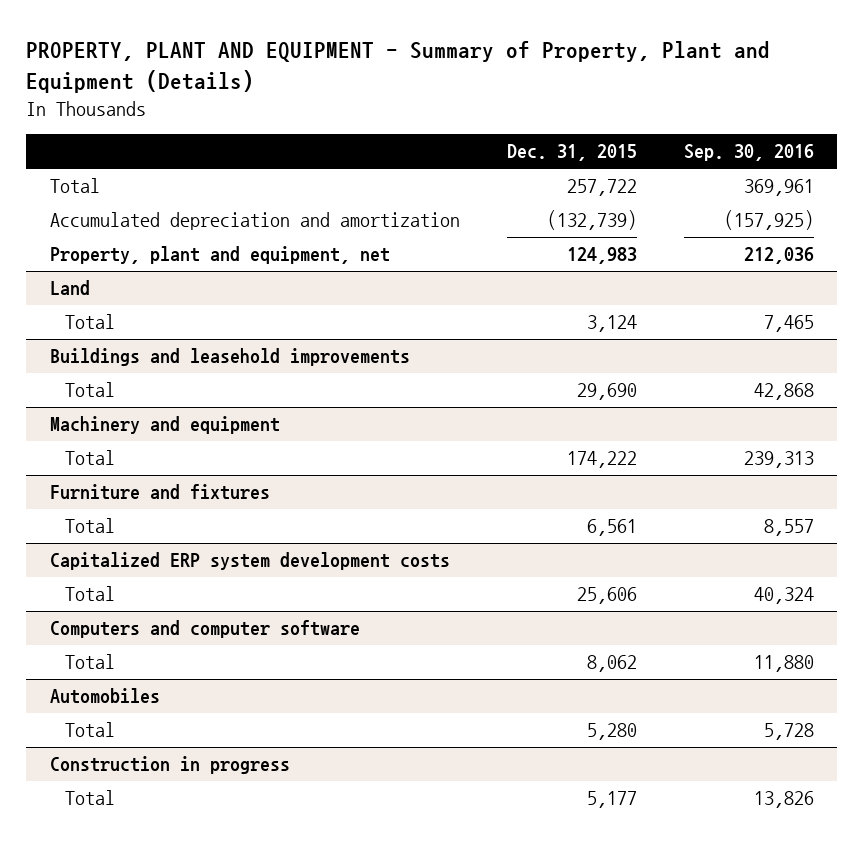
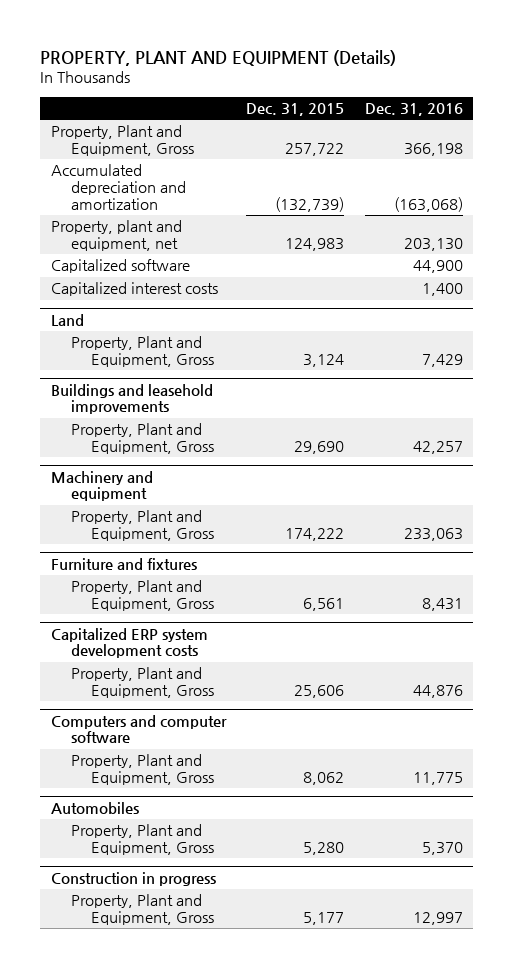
- PROPERTY, PLANT AND EQUIPMENT - Summary of Property, Plant and Equipment (Details)
+ PROPERTY, PLANT AND EQUIPMENT (Details)
- | Dec. 31, 2015 | Sep. 30, 2016
+ | Dec. 31, 2015 | Dec. 31, 2016
- Total | 257,722 | 369,961
+ Property, Plant and Equipment, Gross | 257,722 | 366,198
+ Capitalized software | | 44,900
+ Capitalized interest costs | | 1,400
@ Land
- Total | 3,124 | 7,465
+ Property, Plant and Equipment, Gross | 3,124 | 7,429
@ Buildings and leasehold improvements
- Total | 29,690 | 42,868
+ Property, Plant and Equipment, Gross | 29,690 | 42,257
@ Machinery and equipment
- Total | 174,222 | 239,313
+ Property, Plant and Equipment, Gross | 174,222 | 233,063
@ Furniture and fixtures
- Total | 6,561 | 8,557
+ Property, Plant and Equipment, Gross | 6,561 | 8,431
@ Capitalized ERP system development costs
- Total | 25,606 | 40,324
+ Property, Plant and Equipment, Gross | 25,606 | 44,876
@ Computers and computer software
- Total | 8,062 | 11,880
+ Property, Plant and Equipment, Gross | 8,062 | 11,775
@ Automobiles
- Total | 5,280 | 5,728
+ Property, Plant and Equipment, Gross | 5,280 | 5,370
@ Construction in progress
- Total | 5,177 | 13,826
+ Property, Plant and Equipment, Gross | 5,177 | 12,997

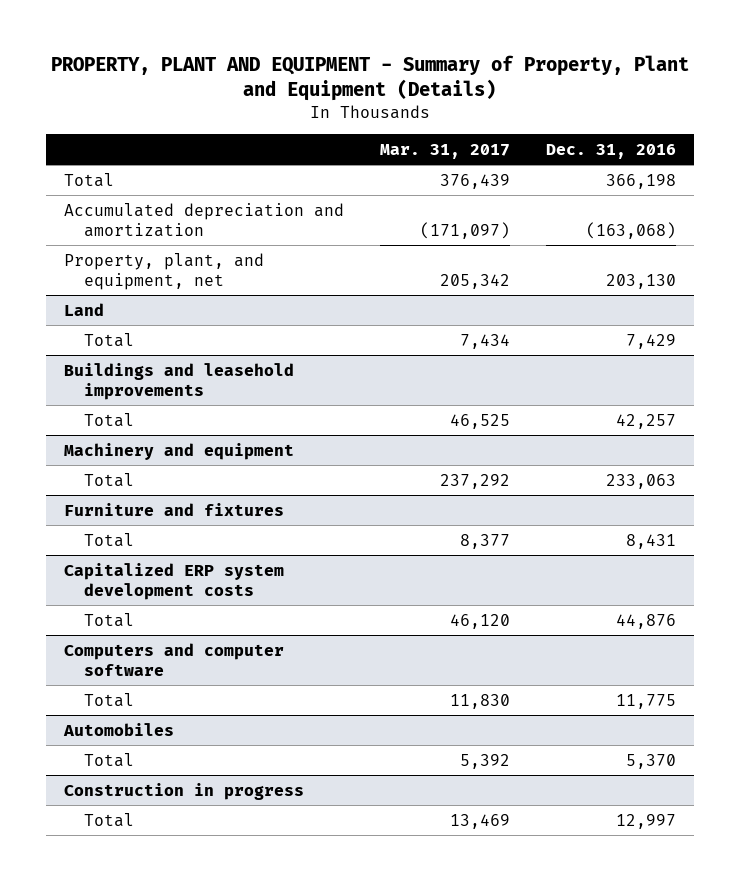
- PROPERTY, PLANT AND EQUIPMENT (Details)
+ PROPERTY, PLANT AND EQUIPMENT - Summary of Property, Plant and Equipment (Details)
- | Dec. 31, 2015 | Dec. 31, 2016
+ | Mar. 31, 2017 | Dec. 31, 2016
- Property, Plant and Equipment, Gross | 257,722 | 366,198
+ Total | 376,439 | 366,198
- Property, plant and equipment, net | 124,983 | 203,130
- Capitalized software | | 44,900
- Capitalized interest costs | | 1,400
+ Property, plant, and equipment, net | 205,342 | 203,130
@ Land
- Property, Plant and Equipment, Gross | 3,124 | 7,429
+ Total | 7,434 | 7,429
@ Buildings and leasehold improvements
- Property, Plant and Equipment, Gross | 29,690 | 42,257
+ Total | 46,525 | 42,257
@ Machinery and equipment
- Property, Plant and Equipment, Gross | 174,222 | 233,063
+ Total | 237,292 | 233,063
@ Furniture and fixtures
- Property, Plant and Equipment, Gross | 6,561 | 8,431
+ Total | 8,377 | 8,431
@ Capitalized ERP system development costs
- Property, Plant and Equipment, Gross | 25,606 | 44,876
+ Total | 46,120 | 44,876
@ Computers and computer software
- Property, Plant and Equipment, Gross | 8,062 | 11,775
+ Total | 11,830 | 11,775
@ Automobiles
- Property, Plant and Equipment, Gross | 5,280 | 5,370
+ Total | 5,392 | 5,370
@ Construction in progress
- Property, Plant and Equipment, Gross | 5,177 | 12,997
+ Total | 13,469 | 12,997

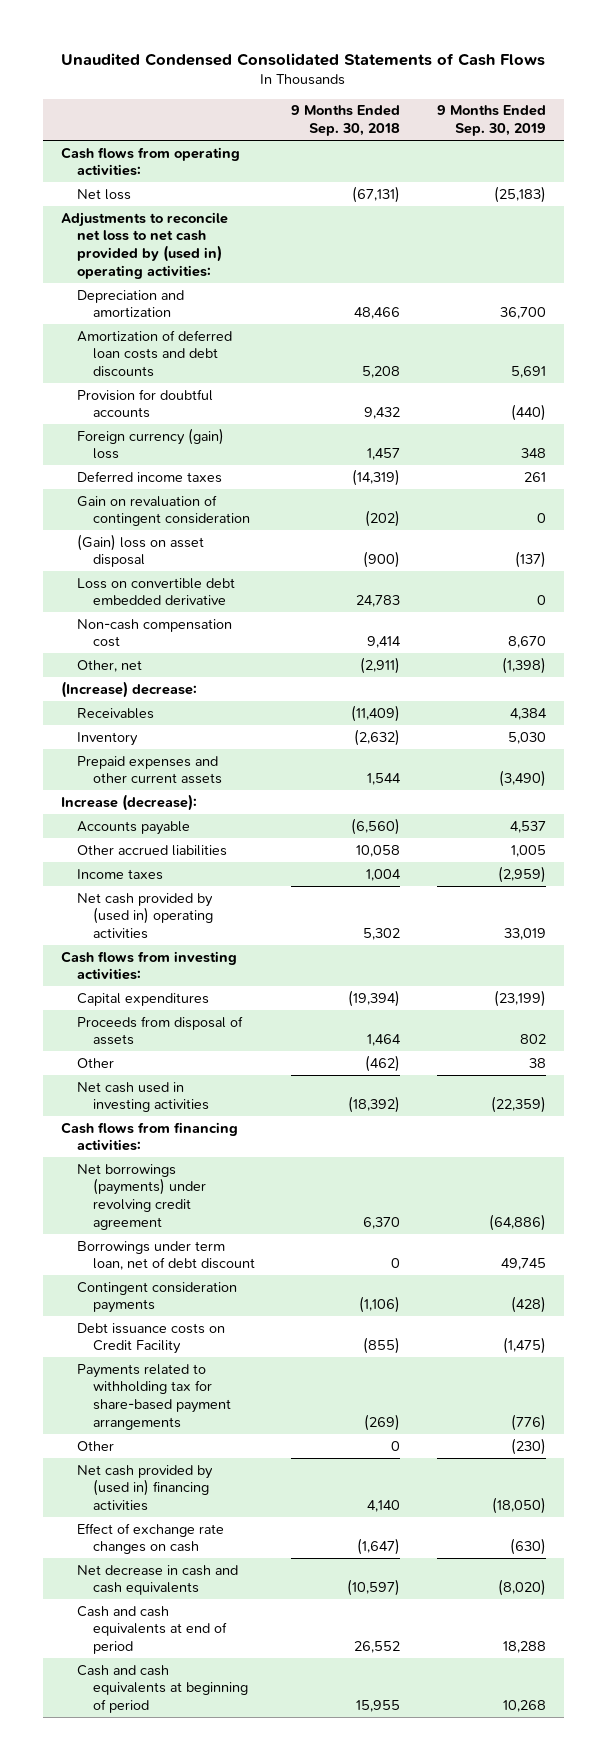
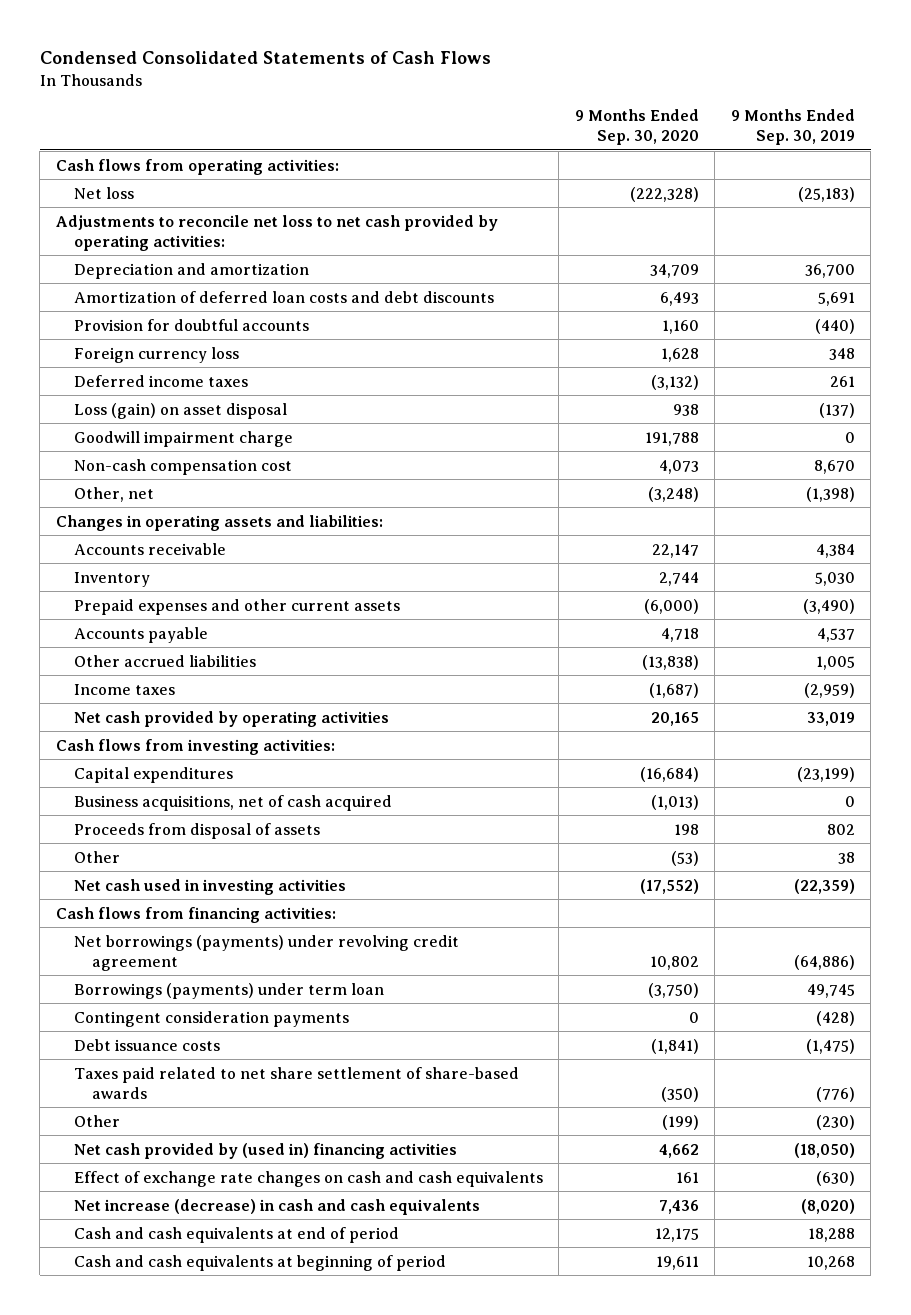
- Unaudited Condensed Consolidated Statements of Cash Flows
+ Condensed Consolidated Statements of Cash Flows
- | 9 Months Ended Sep. 30, 2018 | 9 Months Ended Sep. 30, 2019
+ | 9 Months Ended Sep. 30, 2020 | 9 Months Ended Sep. 30, 2019
- Adjustments to reconcile net loss to net cash provided by (used in) operating activities:
+ Adjustments to reconcile net loss to net cash provided by operating activities:
- Foreign currency (gain) loss | 1,457 | 348
+ Foreign currency loss | 1,628 | 348
- Gain on revaluation of contingent consideration | (202) | 0
- (Gain) loss on asset disposal | (900) | (137)
- Loss on convertible debt embedded derivative | 24,783 | 0
+ Loss (gain) on asset disposal | 938 | (137)
+ Goodwill impairment charge | 191,788 | 0
- (Increase) decrease:
- Receivables | (11,409) | 4,384
+ Changes in operating assets and liabilities:
+ Accounts receivable | 22,147 | 4,384
- Increase (decrease):
- Net cash provided by (used in) operating activities | 5,302 | 33,019
+ Net cash provided by operating activities | 20,165 | 33,019
+ Business acquisitions, net of cash acquired | (1,013) | 0
- Borrowings under term loan, net of debt discount | 0 | 49,745
+ Borrowings (payments) under term loan | (3,750) | 49,745
- Debt issuance costs on Credit Facility | (855) | (1,475)
- Payments related to withholding tax for share-based payment arrangements | (269) | (776)
+ Debt issuance costs | (1,841) | (1,475)
+ Taxes paid related to net share settlement of share-based awards | (350) | (776)
- Effect of exchange rate changes on cash | (1,647) | (630)
- Net decrease in cash and cash equivalents | (10,597) | (8,020)
+ Effect of exchange rate changes on cash and cash equivalents | 161 | (630)
+ Net increase (decrease) in cash and cash equivalents | 7,436 | (8,020)

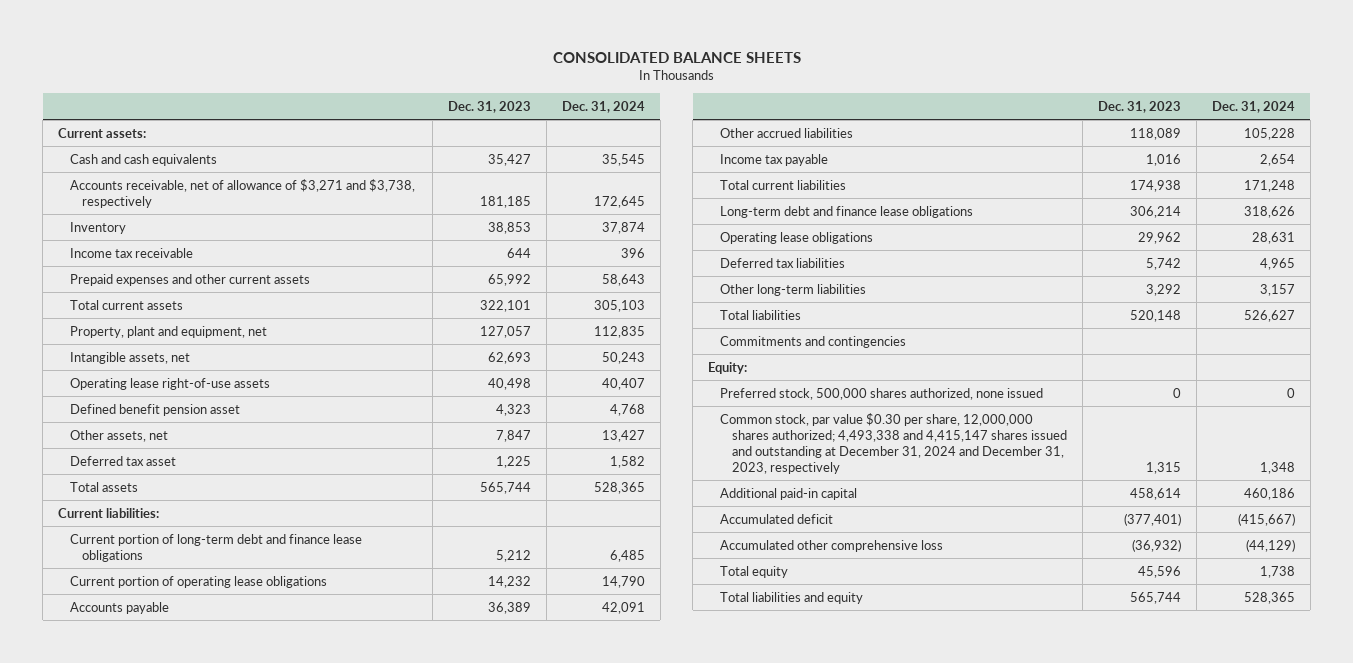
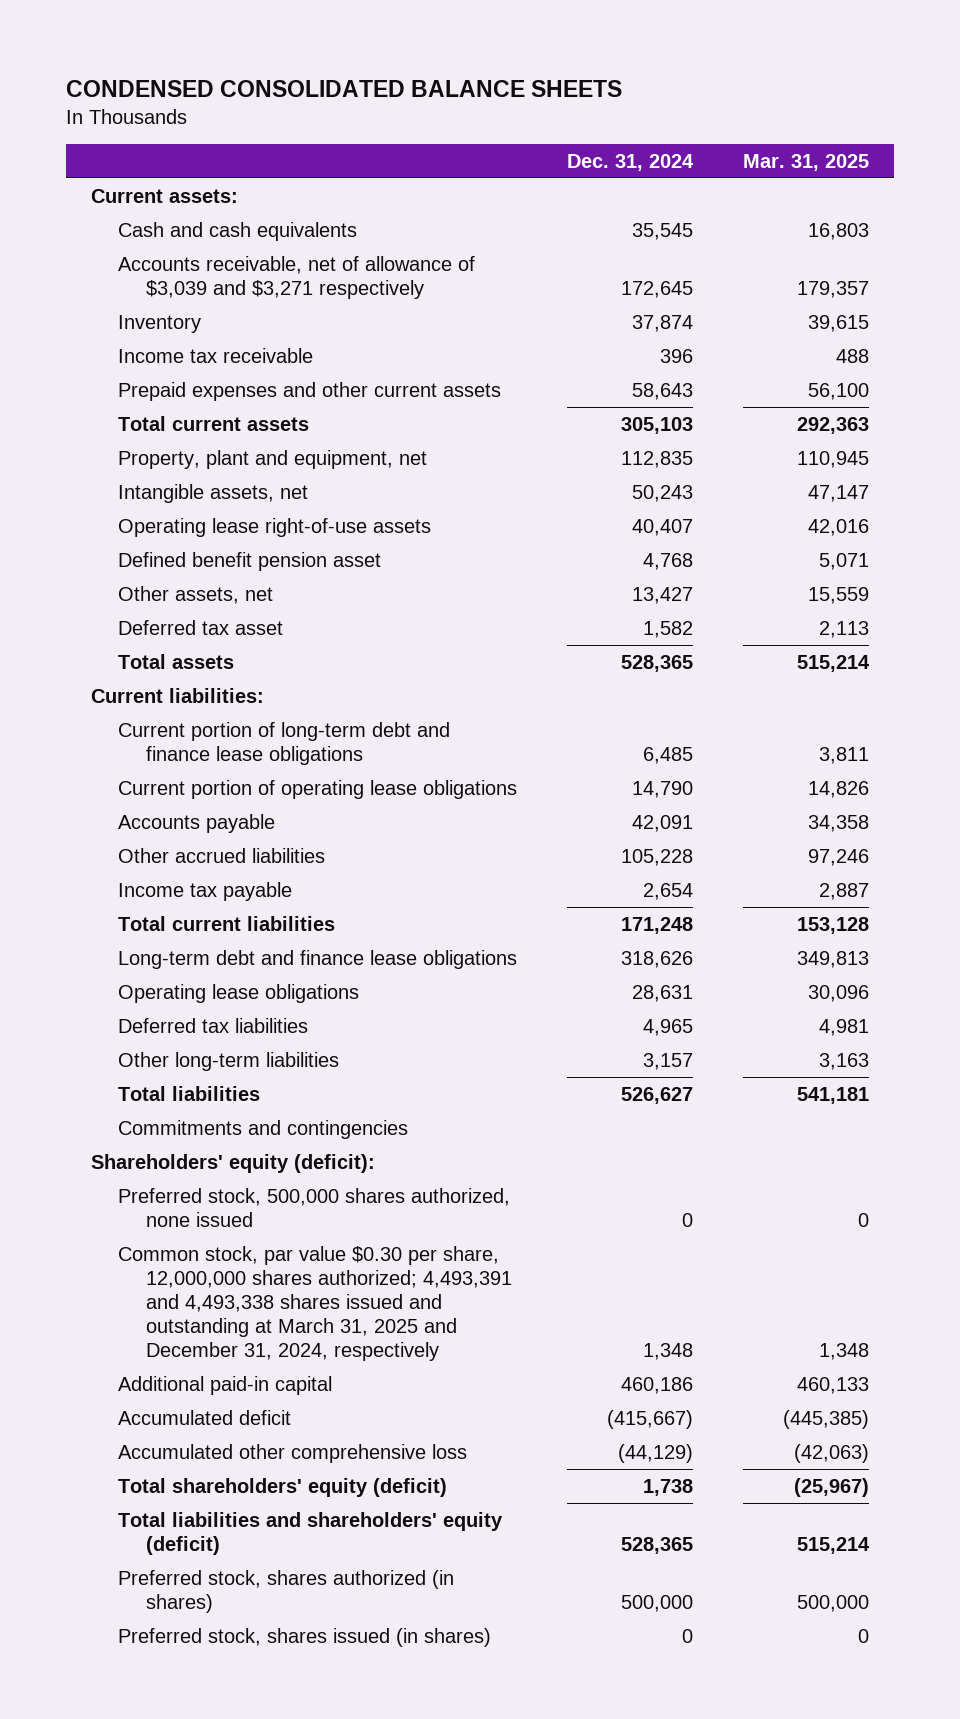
- CONSOLIDATED BALANCE SHEETS
+ CONDENSED CONSOLIDATED BALANCE SHEETS
- | Dec. 31, 2023 | Dec. 31, 2024
+ | Dec. 31, 2024 | Mar. 31, 2025
- Accounts receivable, net of allowance of $3,271 and $3,738, respectively | 181,185 | 172,645
+ Accounts receivable, net of allowance of $3,039 and $3,271 respectively | 172,645 | 179,357
- Equity:
+ Shareholders' equity (deficit):
- Common stock, par value $0.30 per share, 12,000,000 shares authorized; 4,493,338 and 4,415,147 shares issued and outstanding at December 31, 2024 and December 31, 2023, respectively | 1,315 | 1,348
+ Common stock, par value $0.30 per share, 12,000,000 shares authorized; 4,493,391 and 4,493,338 shares issued and outstanding at March 31, 2025 and December 31, 2024, respectively | 1,348 | 1,348
- Total equity | 45,596 | 1,738
- Total liabilities and equity | 565,744 | 528,365
+ Total shareholders' equity (deficit) | 1,738 | (25,967)
+ Total liabilities and shareholders' equity (deficit) | 528,365 | 515,214
+ Preferred stock, shares authorized (in shares) | 500,000 | 500,000
+ Preferred stock, shares issued (in shares) | 0 | 0

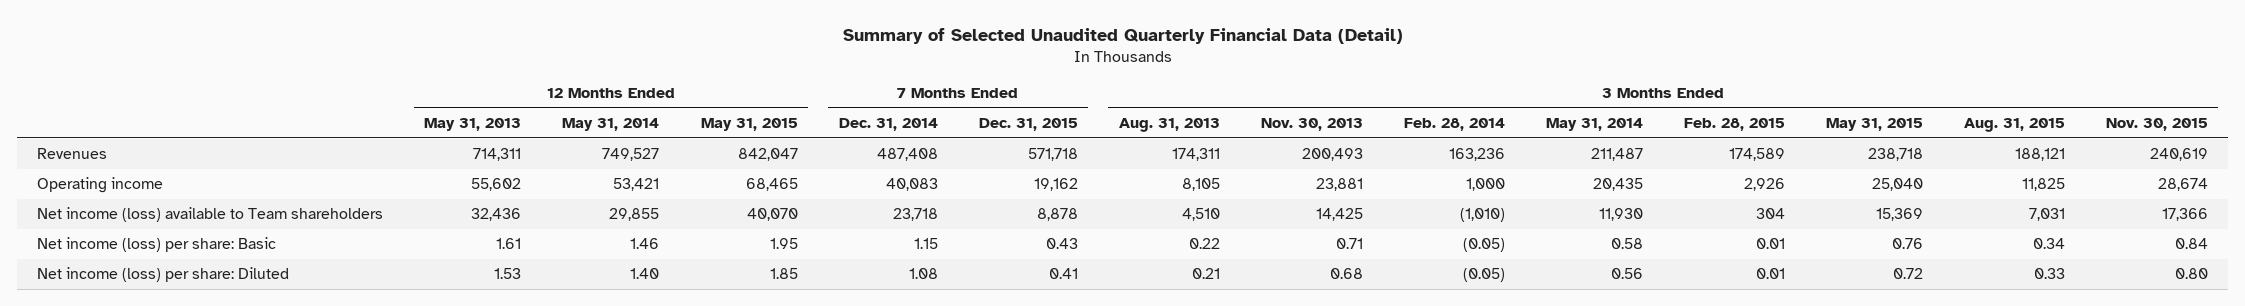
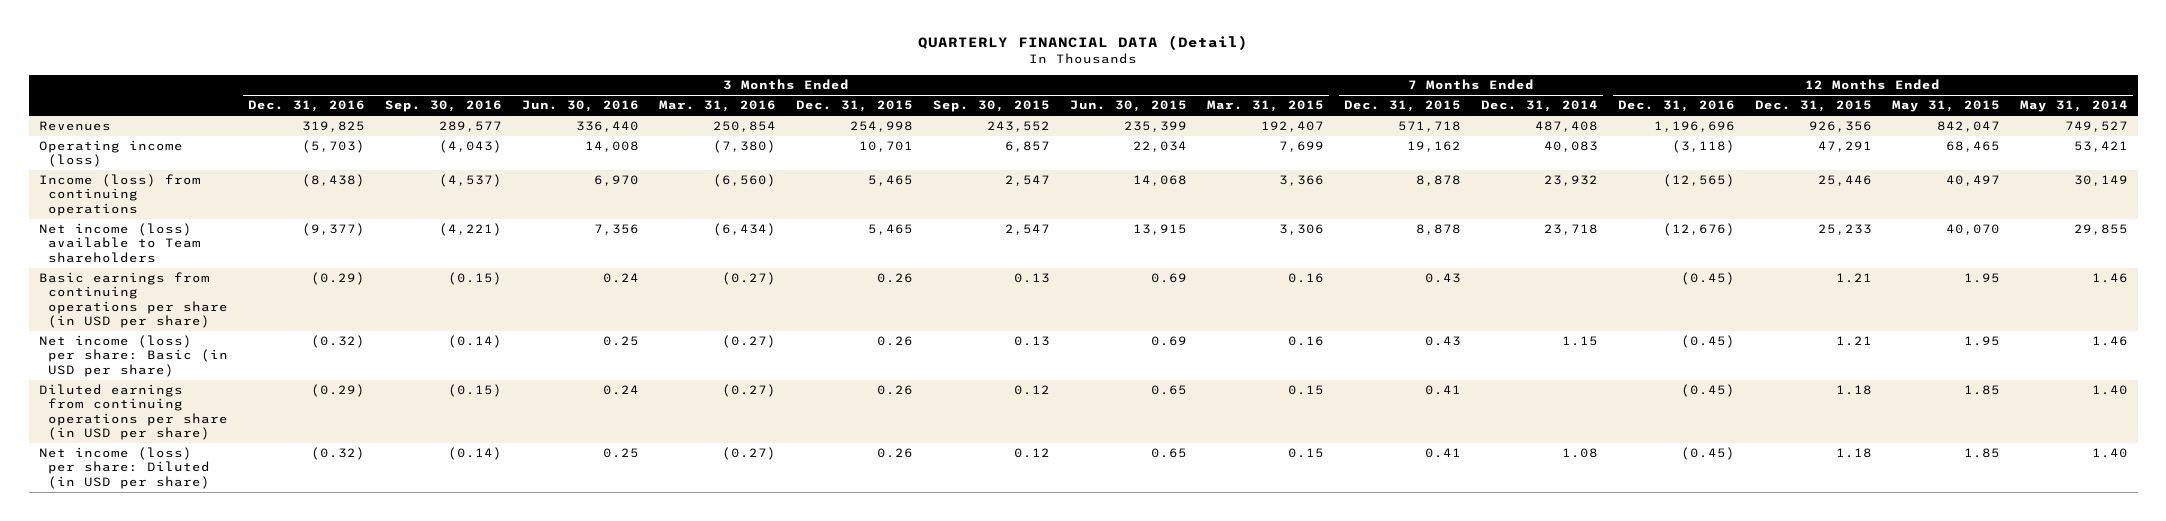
- Summary of Selected Unaudited Quarterly Financial Data (Detail)
+ QUARTERLY FINANCIAL DATA (Detail)
- | 12 Months Ended May 31, 2013 | 12 Months Ended May 31, 2014 | 12 Months Ended May 31, 2015 | 7 Months Ended Dec. 31, 2014 | 7 Months Ended Dec. 31, 2015 | 3 Months Ended Aug. 31, 2013 | 3 Months Ended Nov. 30, 2013 | 3 Months Ended Feb. 28, 2014 | 3 Months Ended May 31, 2014 | 3 Months Ended Feb. 28, 2015 | 3 Months Ended May 31, 2015 | 3 Months Ended Aug. 31, 2015 | 3 Months Ended Nov. 30, 2015
+ | 3 Months Ended Dec. 31, 2016 | 3 Months Ended Sep. 30, 2016 | 3 Months Ended Jun. 30, 2016 | 3 Months Ended Mar. 31, 2016 | 3 Months Ended Dec. 31, 2015 | 3 Months Ended Sep. 30, 2015 | 3 Months Ended Jun. 30, 2015 | 3 Months Ended Mar. 31, 2015 | 7 Months Ended Dec. 31, 2015 | 7 Months Ended Dec. 31, 2014 | 12 Months Ended Dec. 31, 2016 | 12 Months Ended Dec. 31, 2015 | 12 Months Ended May 31, 2015 | 12 Months Ended May 31, 2014
- Operating income | 55,602 | 53,421 | 68,465 | 40,083 | 19,162 | 8,105 | 23,881 | 1,000 | 20,435 | 2,926 | 25,040 | 11,825 | 28,674
+ Operating income (loss) | (5,703) | (4,043) | 14,008 | (7,380) | 10,701 | 6,857 | 22,034 | 7,699 | 19,162 | 40,083 | (3,118) | 47,291 | 68,465 | 53,421
+ Income (loss) from continuing operations | (8,438) | (4,537) | 6,970 | (6,560) | 5,465 | 2,547 | 14,068 | 3,366 | 8,878 | 23,932 | (12,565) | 25,446 | 40,497 | 30,149
- Net income (loss) per share: Basic | 1.61 | 1.46 | 1.95 | 1.15 | 0.43 | 0.22 | 0.71 | (0.05) | 0.58 | 0.01 | 0.76 | 0.34 | 0.84
- Net income (loss) per share: Diluted | 1.53 | 1.40 | 1.85 | 1.08 | 0.41 | 0.21 | 0.68 | (0.05) | 0.56 | 0.01 | 0.72 | 0.33 | 0.80
+ Basic earnings from continuing operations per share (in USD per share) | (0.29) | (0.15) | 0.24 | (0.27) | 0.26 | 0.13 | 0.69 | 0.16 | 0.43 | | (0.45) | 1.21 | 1.95 | 1.46
+ Net income (loss) per share: Basic (in USD per share) | (0.32) | (0.14) | 0.25 | (0.27) | 0.26 | 0.13 | 0.69 | 0.16 | 0.43 | 1.15 | (0.45) | 1.21 | 1.95 | 1.46
+ Diluted earnings from continuing operations per share (in USD per share) | (0.29) | (0.15) | 0.24 | (0.27) | 0.26 | 0.12 | 0.65 | 0.15 | 0.41 | | (0.45) | 1.18 | 1.85 | 1.40
+ Net income (loss) per share: Diluted (in USD per share) | (0.32) | (0.14) | 0.25 | (0.27) | 0.26 | 0.12 | 0.65 | 0.15 | 0.41 | 1.08 | (0.45) | 1.18 | 1.85 | 1.40

